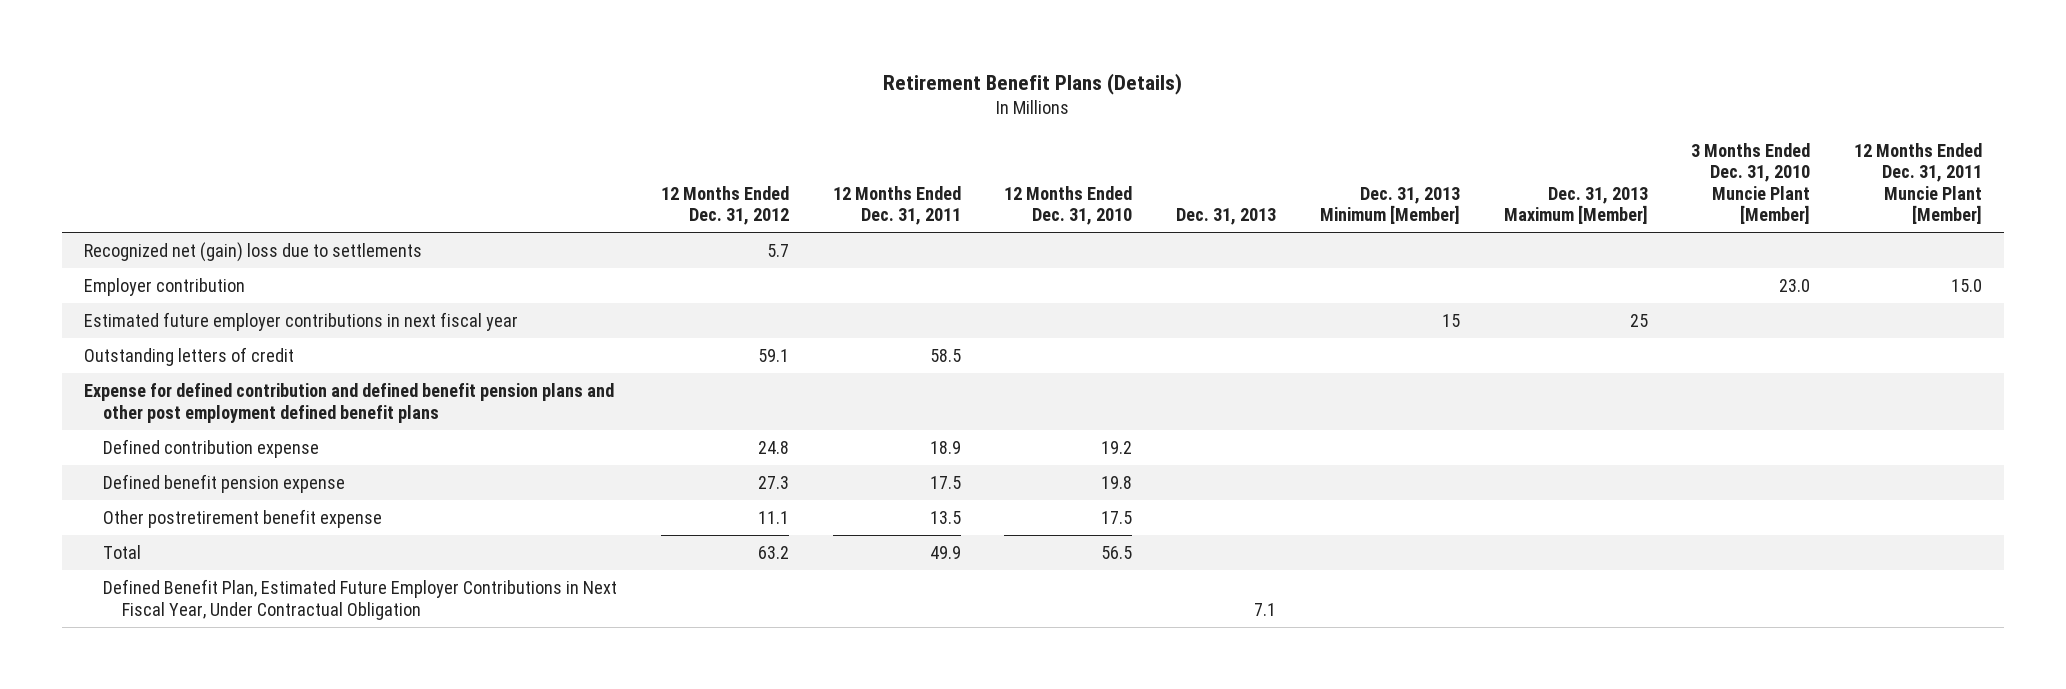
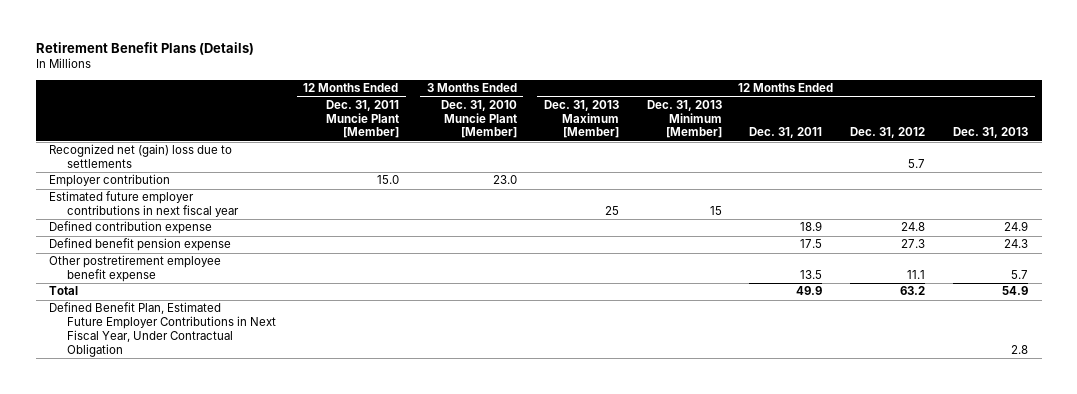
- | 12 Months Ended Dec. 31, 2012 | 12 Months Ended Dec. 31, 2011 | 12 Months Ended Dec. 31, 2010 | Dec. 31, 2013 | Dec. 31, 2013 Minimum [Member] | Dec. 31, 2013 Maximum [Member] | 3 Months Ended Dec. 31, 2010 Muncie Plant [Member] | 12 Months Ended Dec. 31, 2011 Muncie Plant [Member]
+ | 12 Months Ended Dec. 31, 2011 Muncie Plant [Member] | 3 Months Ended Dec. 31, 2010 Muncie Plant [Member] | 12 Months Ended Dec. 31, 2013 Maximum [Member] | 12 Months Ended Dec. 31, 2013 Minimum [Member] | 12 Months Ended Dec. 31, 2011 | 12 Months Ended Dec. 31, 2012 | 12 Months Ended Dec. 31, 2013
- Outstanding letters of credit | 59.1 | 58.5 | | | | | |
- Expense for defined contribution and defined benefit pension plans and other post employment defined benefit plans
- Other postretirement benefit expense | 11.1 | 13.5 | 17.5 | | | | |
+ Other postretirement employee benefit expense | | | | | 13.5 | 11.1 | 5.7

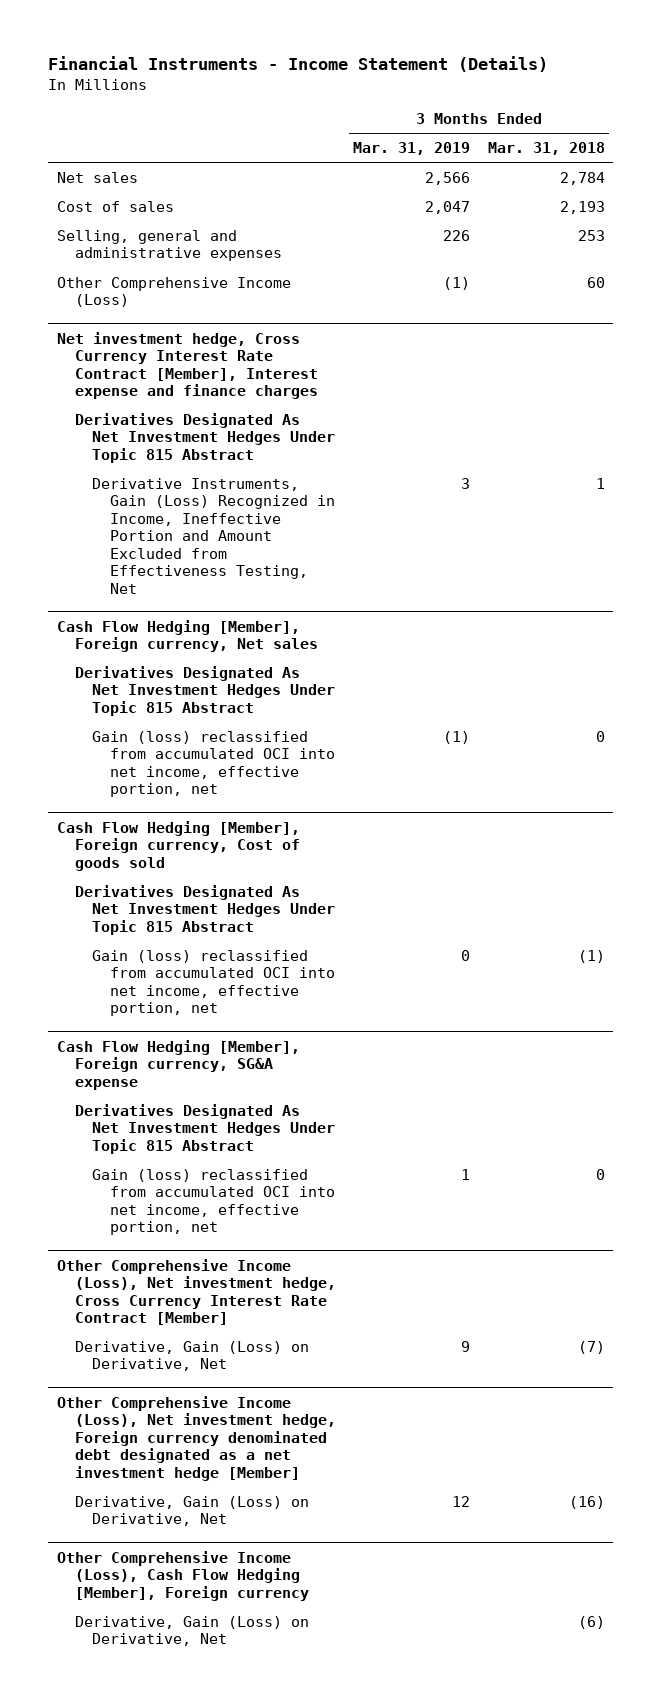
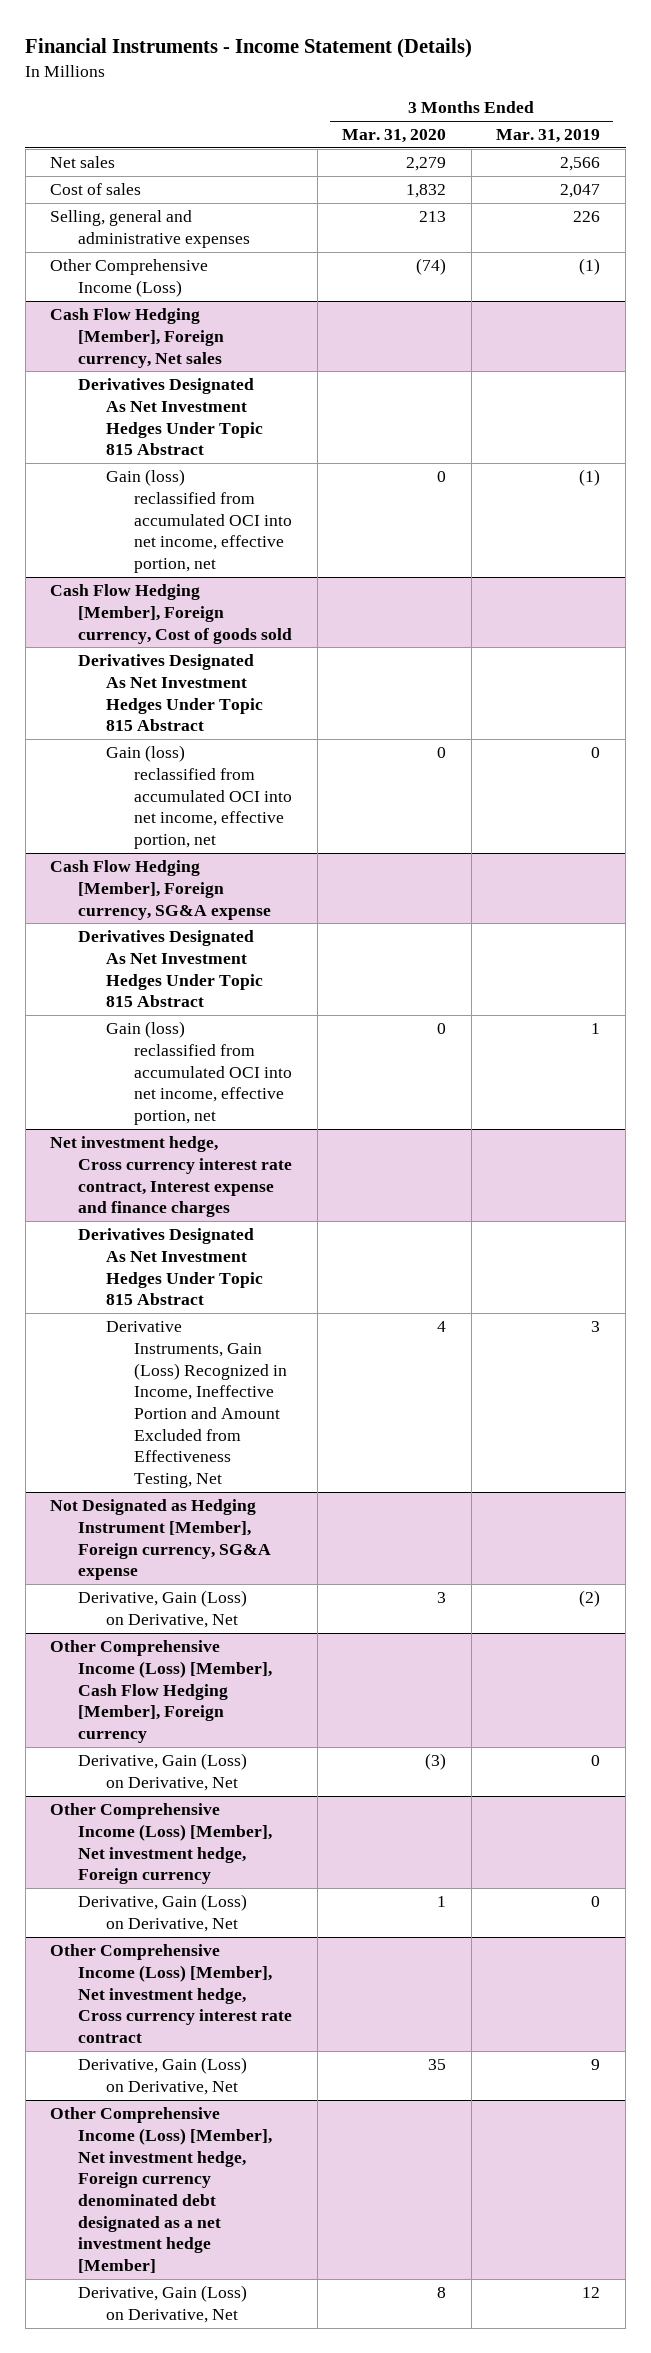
- | 3 Months Ended Mar. 31, 2019 | 3 Months Ended Mar. 31, 2018
+ | 3 Months Ended Mar. 31, 2020 | 3 Months Ended Mar. 31, 2019
- Net investment hedge, Cross Currency Interest Rate Contract [Member], Interest expense and finance charges
- Derivatives Designated As Net Investment Hedges Under Topic 815 Abstract
- Derivative Instruments, Gain (Loss) Recognized in Income, Ineffective Portion and Amount Excluded from Effectiveness Testing, Net | 3 | 1
- Other Comprehensive Income (Loss), Net investment hedge, Cross Currency Interest Rate Contract [Member]
+ Net investment hedge, Cross currency interest rate contract, Interest expense and finance charges
+ Derivatives Designated As Net Investment Hedges Under Topic 815 Abstract
+ Derivative Instruments, Gain (Loss) Recognized in Income, Ineffective Portion and Amount Excluded from Effectiveness Testing, Net | 4 | 3
+ Not Designated as Hedging Instrument [Member], Foreign currency, SG&A expense
+ Derivative, Gain (Loss) on Derivative, Net | 3 | (2)
+ Other Comprehensive Income (Loss) [Member], Cash Flow Hedging [Member], Foreign currency
+ Derivative, Gain (Loss) on Derivative, Net | (3) | 0
+ Other Comprehensive Income (Loss) [Member], Net investment hedge, Foreign currency
+ Derivative, Gain (Loss) on Derivative, Net | 1 | 0
+ Other Comprehensive Income (Loss) [Member], Net investment hedge, Cross currency interest rate contract
- Other Comprehensive Income (Loss), Net investment hedge, Foreign currency denominated debt designated as a net investment hedge [Member]
+ Other Comprehensive Income (Loss) [Member], Net investment hedge, Foreign currency denominated debt designated as a net investment hedge [Member]
- Other Comprehensive Income (Loss), Cash Flow Hedging [Member], Foreign currency
- Derivative, Gain (Loss) on Derivative, Net | | (6)

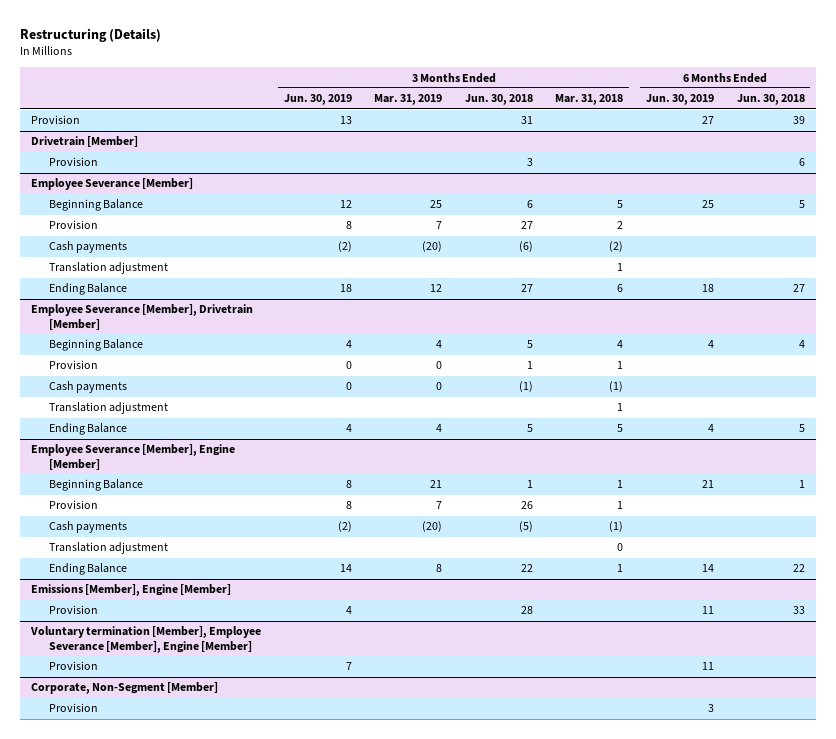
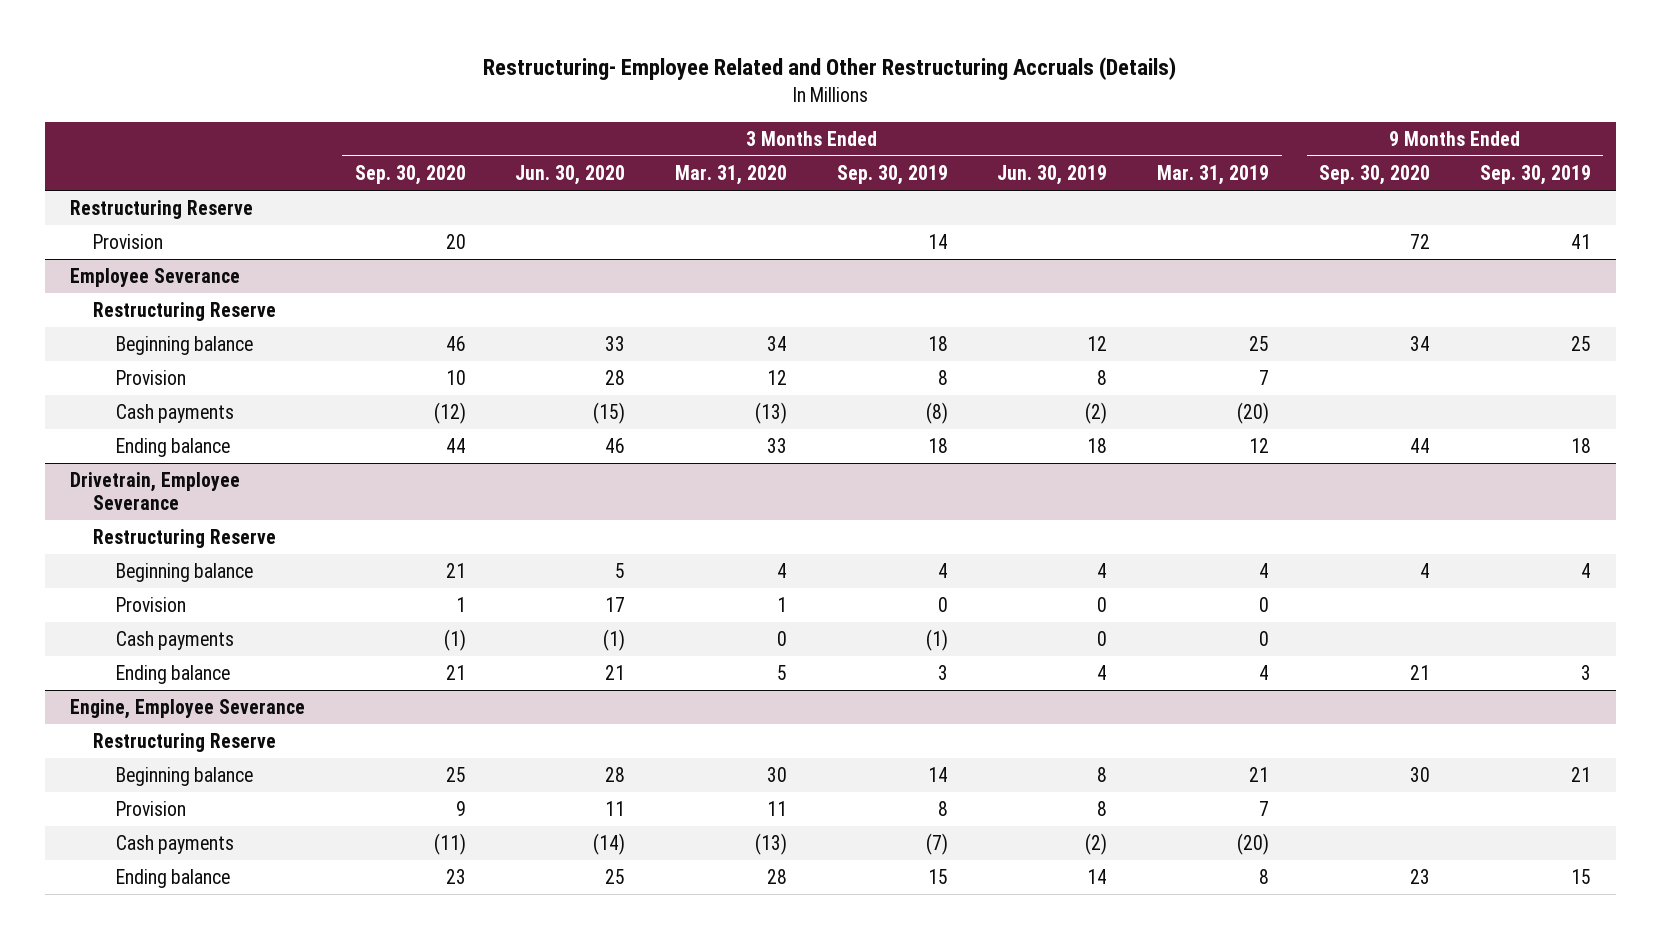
- Restructuring (Details)
+ Restructuring- Employee Related and Other Restructuring Accruals (Details)
- | 3 Months Ended Jun. 30, 2019 | 3 Months Ended Mar. 31, 2019 | 3 Months Ended Jun. 30, 2018 | 3 Months Ended Mar. 31, 2018 | 6 Months Ended Jun. 30, 2019 | 6 Months Ended Jun. 30, 2018
+ | 3 Months Ended Sep. 30, 2020 | 3 Months Ended Jun. 30, 2020 | 3 Months Ended Mar. 31, 2020 | 3 Months Ended Sep. 30, 2019 | 3 Months Ended Jun. 30, 2019 | 3 Months Ended Mar. 31, 2019 | 9 Months Ended Sep. 30, 2020 | 9 Months Ended Sep. 30, 2019
- Provision | 13 | | 31 | | 27 | 39
- Drivetrain [Member]
+ Restructuring Reserve
- Employee Severance [Member]
- Beginning Balance | 12 | 25 | 6 | 5 | 25 | 5
+ Employee Severance
+ Restructuring Reserve
+ Beginning balance | 46 | 33 | 34 | 18 | 12 | 25 | 34 | 25
- Translation adjustment | | | | 1 | |
- Ending Balance | 18 | 12 | 27 | 6 | 18 | 27
- Employee Severance [Member], Drivetrain [Member]
- Beginning Balance | 4 | 4 | 5 | 4 | 4 | 4
+ Ending balance | 44 | 46 | 33 | 18 | 18 | 12 | 44 | 18
+ Drivetrain, Employee Severance
+ Restructuring Reserve
+ Beginning balance | 21 | 5 | 4 | 4 | 4 | 4 | 4 | 4
- Translation adjustment | | | | 1 | |
- Ending Balance | 4 | 4 | 5 | 5 | 4 | 5
- Employee Severance [Member], Engine [Member]
- Beginning Balance | 8 | 21 | 1 | 1 | 21 | 1
+ Ending balance | 21 | 21 | 5 | 3 | 4 | 4 | 21 | 3
+ Engine, Employee Severance
+ Restructuring Reserve
+ Beginning balance | 25 | 28 | 30 | 14 | 8 | 21 | 30 | 21
- Translation adjustment | | | | 0 | |
- Ending Balance | 14 | 8 | 22 | 1 | 14 | 22
- Emissions [Member], Engine [Member]
- Provision | 4 | | 28 | | 11 | 33
- Voluntary termination [Member], Employee Severance [Member], Engine [Member]
- Provision | 7 | | | | 11 |
- Corporate, Non-Segment [Member]
- Provision | | | | | 3 |
+ Ending balance | 23 | 25 | 28 | 15 | 14 | 8 | 23 | 15

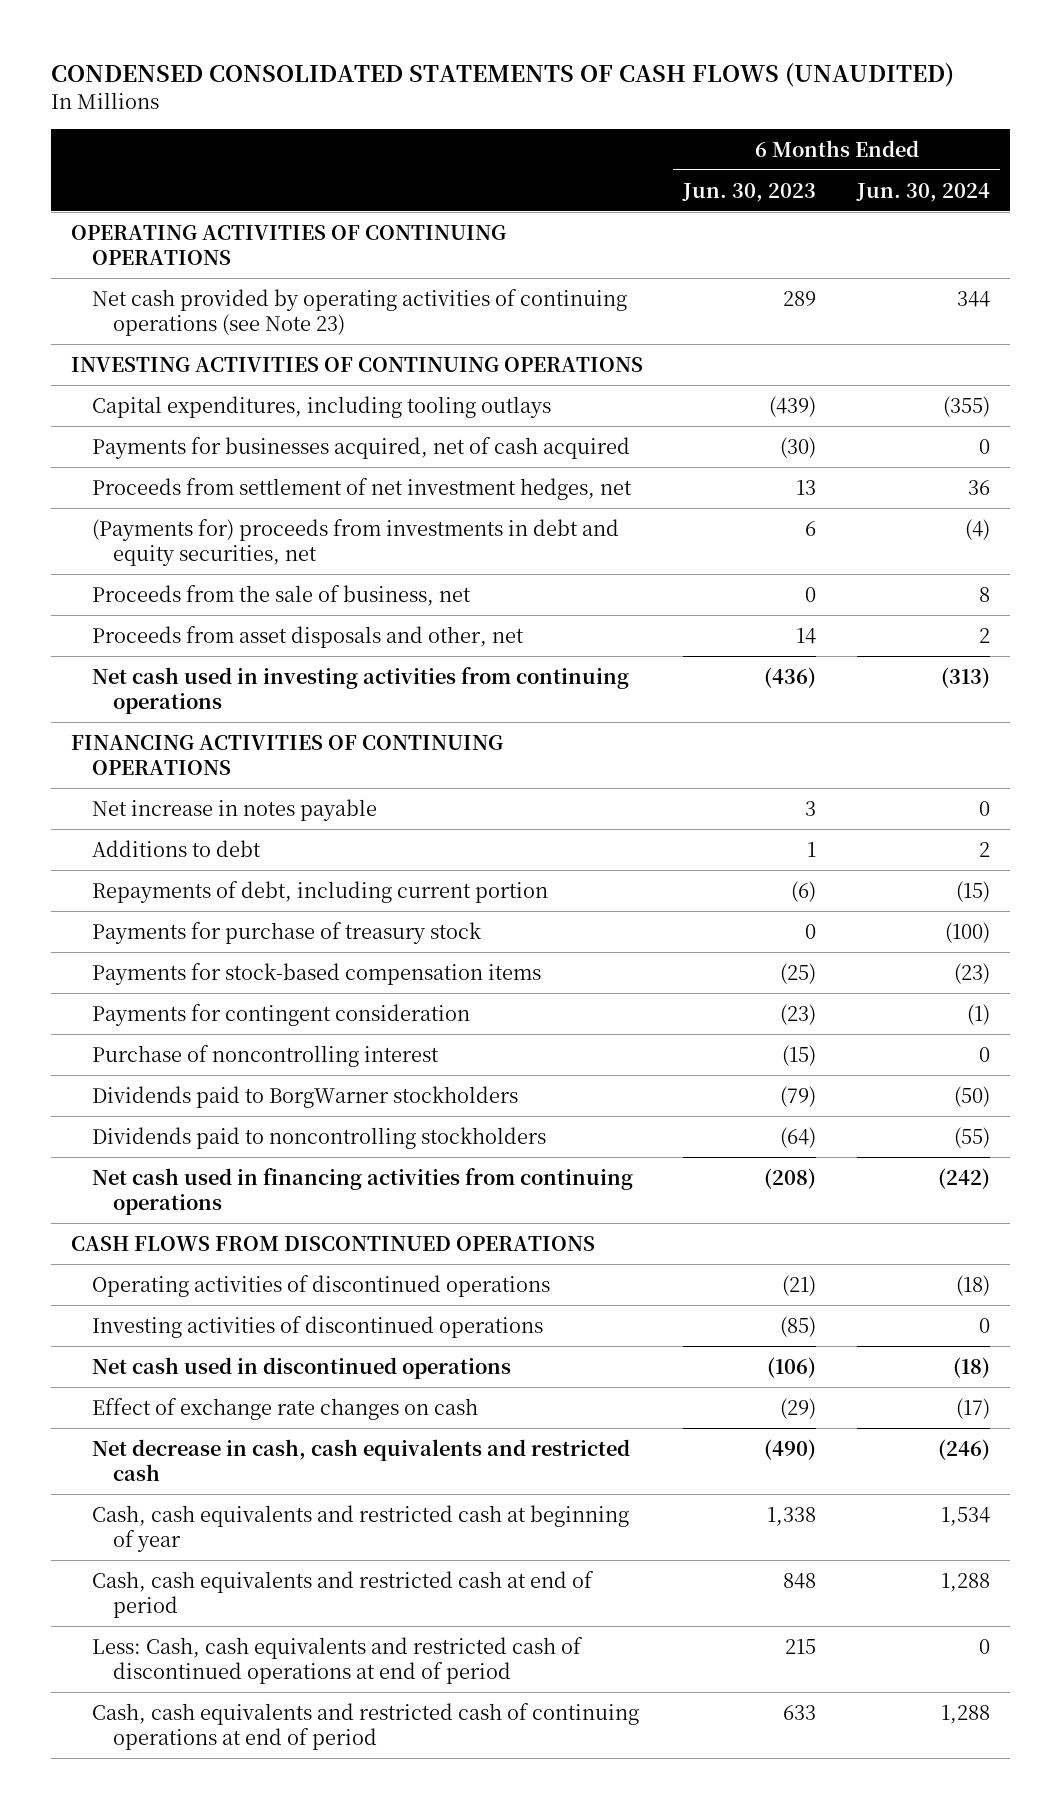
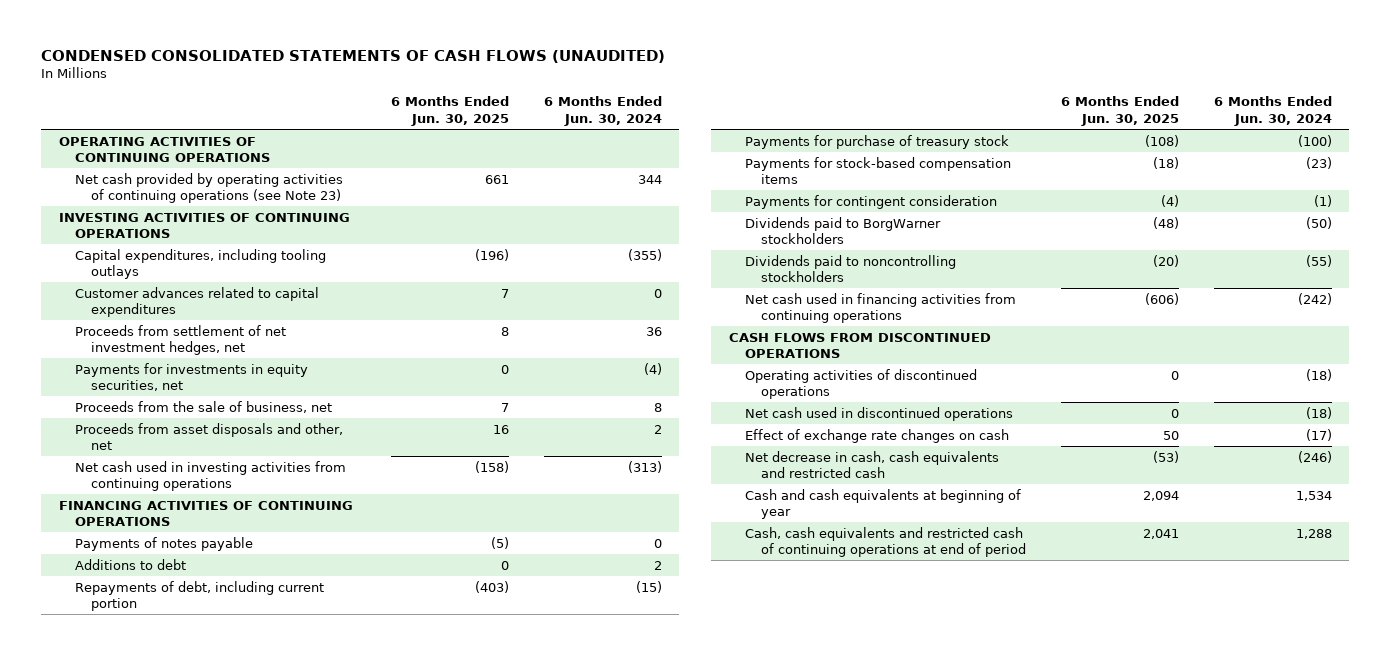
- | 6 Months Ended Jun. 30, 2023 | 6 Months Ended Jun. 30, 2024
+ | 6 Months Ended Jun. 30, 2025 | 6 Months Ended Jun. 30, 2024
- Payments for businesses acquired, net of cash acquired | (30) | 0
+ Customer advances related to capital expenditures | 7 | 0
- (Payments for) proceeds from investments in debt and equity securities, net | 6 | (4)
+ Payments for investments in equity securities, net | 0 | (4)
- Net increase in notes payable | 3 | 0
+ Payments of notes payable | (5) | 0
- Purchase of noncontrolling interest | (15) | 0
- Investing activities of discontinued operations | (85) | 0
- Cash, cash equivalents and restricted cash at beginning of year | 1,338 | 1,534
- Cash, cash equivalents and restricted cash at end of period | 848 | 1,288
- Less: Cash, cash equivalents and restricted cash of discontinued operations at end of period | 215 | 0
+ Cash and cash equivalents at beginning of year | 2,094 | 1,534

